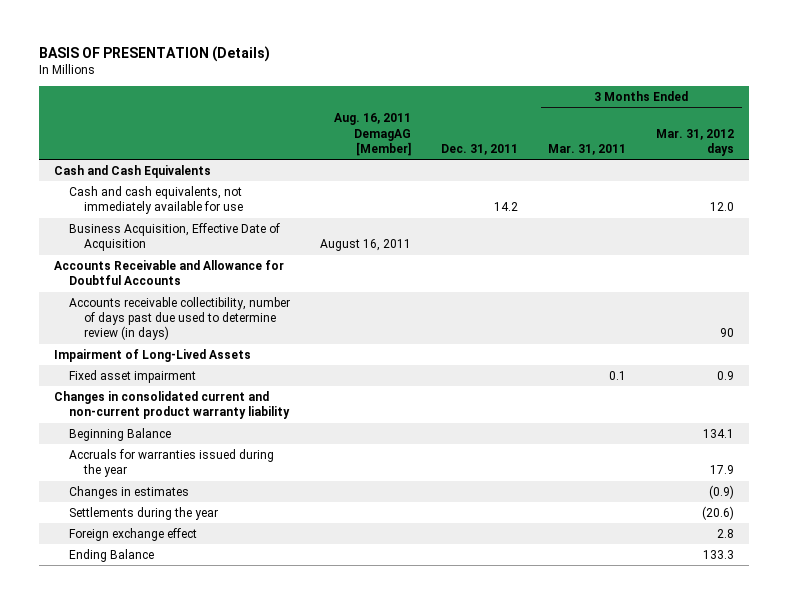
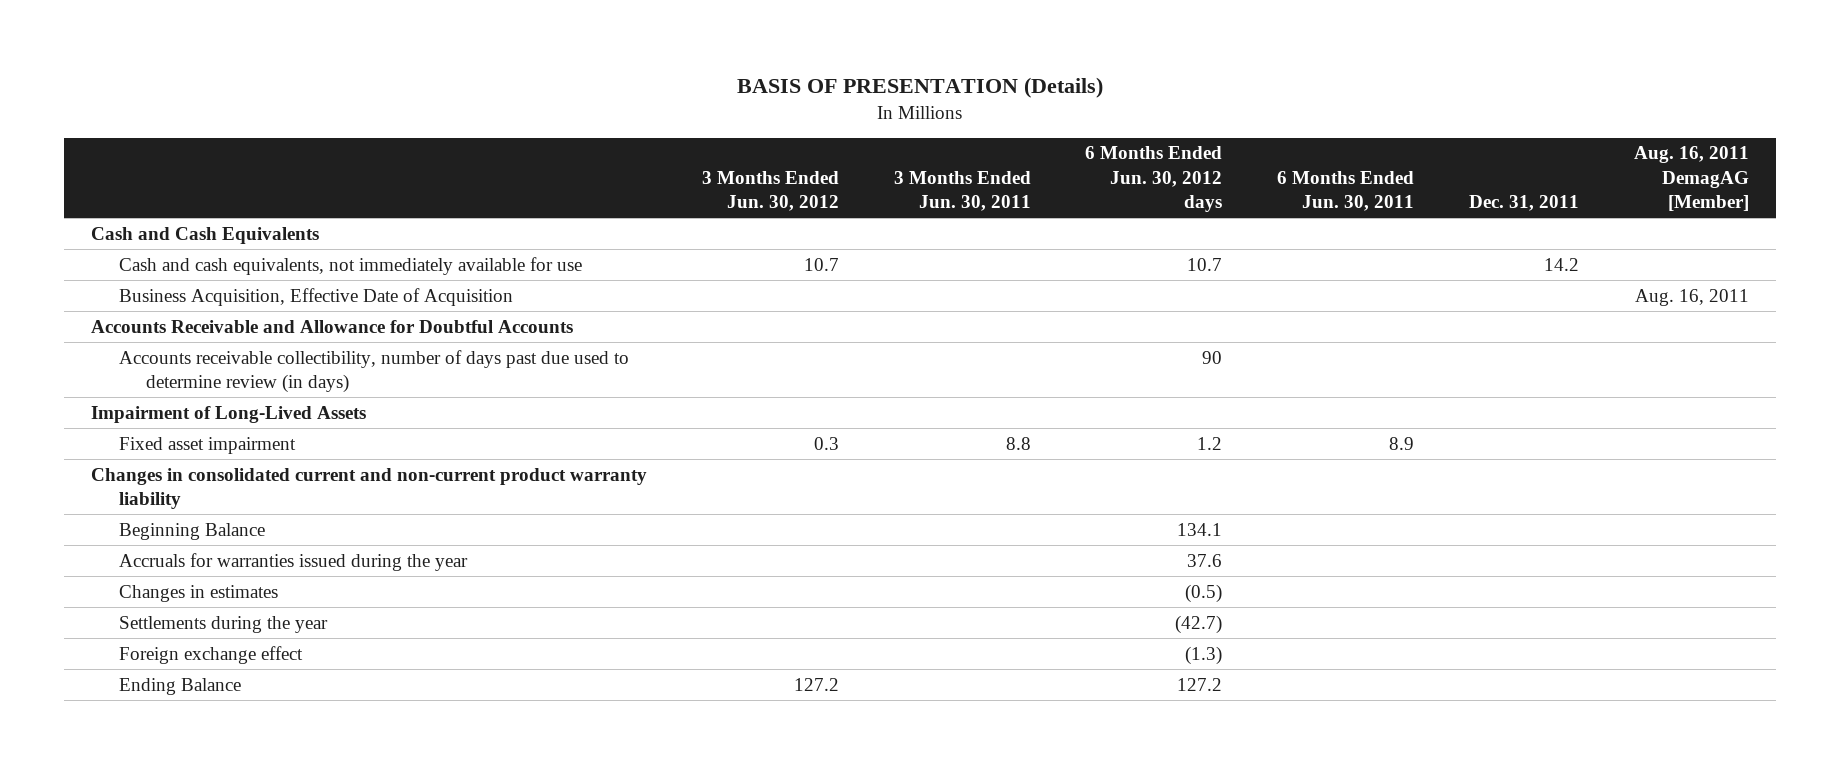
- | Aug. 16, 2011 DemagAG [Member] | Dec. 31, 2011 | 3 Months Ended Mar. 31, 2011 | 3 Months Ended Mar. 31, 2012 days
+ | 3 Months Ended Jun. 30, 2012 | 3 Months Ended Jun. 30, 2011 | 6 Months Ended Jun. 30, 2012 days | 6 Months Ended Jun. 30, 2011 | Dec. 31, 2011 | Aug. 16, 2011 DemagAG [Member]
- Business Acquisition, Effective Date of Acquisition | August 16, 2011 | | |
+ Business Acquisition, Effective Date of Acquisition | | | | | | Aug. 16, 2011

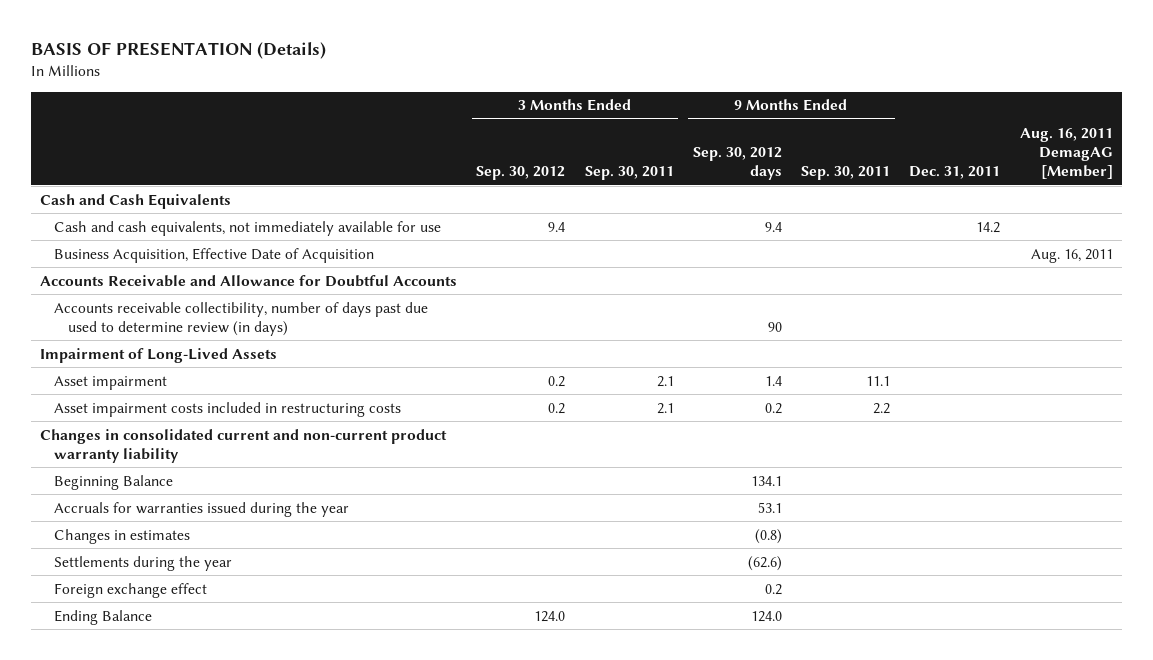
- | 3 Months Ended Jun. 30, 2012 | 3 Months Ended Jun. 30, 2011 | 6 Months Ended Jun. 30, 2012 days | 6 Months Ended Jun. 30, 2011 | Dec. 31, 2011 | Aug. 16, 2011 DemagAG [Member]
+ | 3 Months Ended Sep. 30, 2012 | 3 Months Ended Sep. 30, 2011 | 9 Months Ended Sep. 30, 2012 days | 9 Months Ended Sep. 30, 2011 | Dec. 31, 2011 | Aug. 16, 2011 DemagAG [Member]
- Fixed asset impairment | 0.3 | 8.8 | 1.2 | 8.9 | |
+ Asset impairment | 0.2 | 2.1 | 1.4 | 11.1 | |
+ Asset impairment costs included in restructuring costs | 0.2 | 2.1 | 0.2 | 2.2 | |

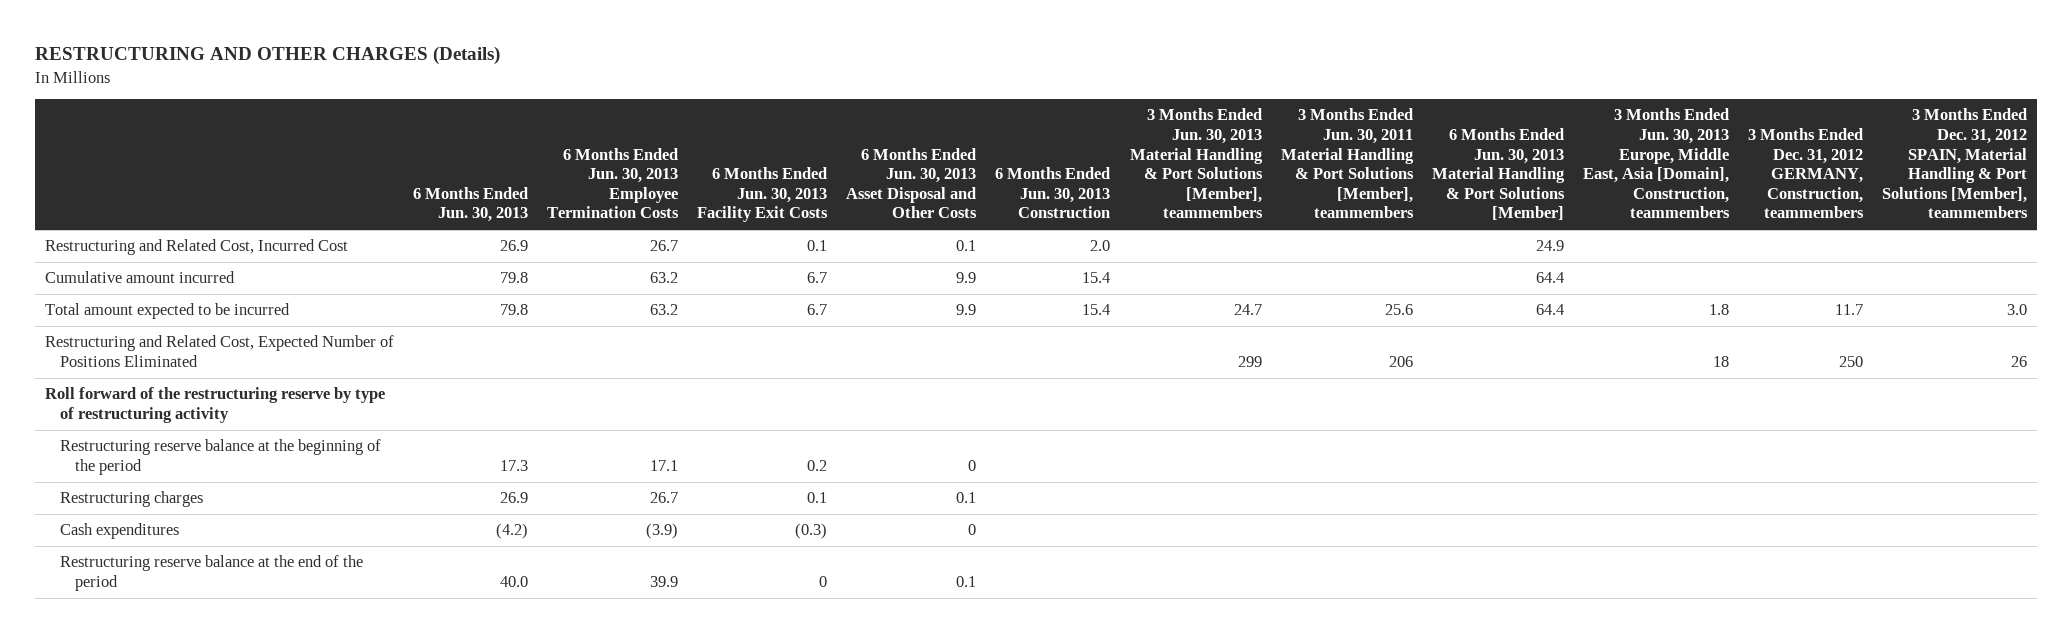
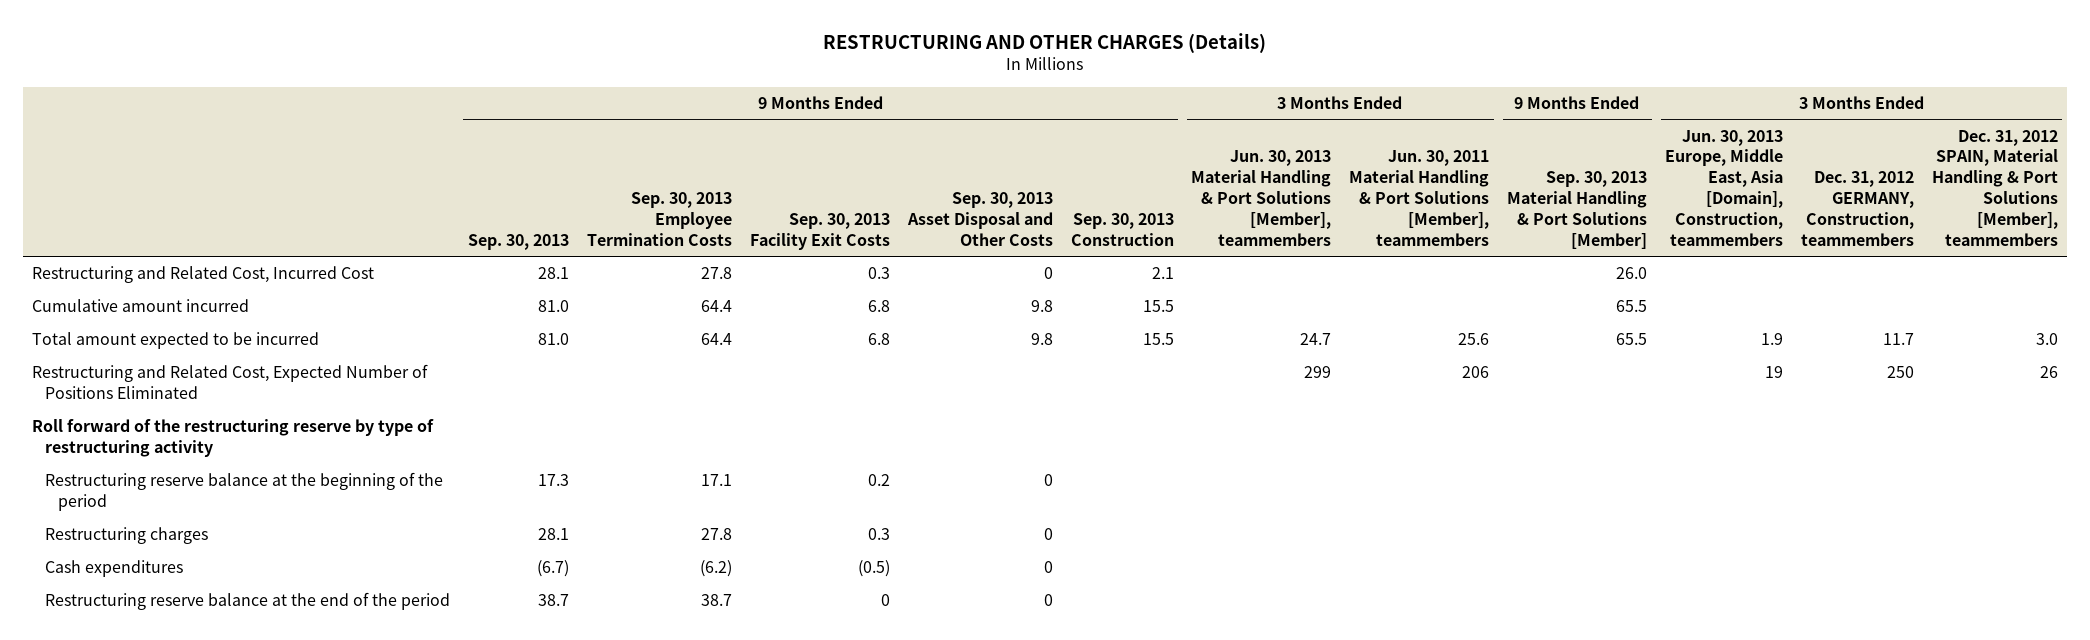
- | 6 Months Ended Jun. 30, 2013 | 6 Months Ended Jun. 30, 2013 Employee Termination Costs | 6 Months Ended Jun. 30, 2013 Facility Exit Costs | 6 Months Ended Jun. 30, 2013 Asset Disposal and Other Costs | 6 Months Ended Jun. 30, 2013 Construction | 3 Months Ended Jun. 30, 2013 Material Handling & Port Solutions [Member], teammembers | 3 Months Ended Jun. 30, 2011 Material Handling & Port Solutions [Member], teammembers | 6 Months Ended Jun. 30, 2013 Material Handling & Port Solutions [Member] | 3 Months Ended Jun. 30, 2013 Europe, Middle East, Asia [Domain], Construction, teammembers | 3 Months Ended Dec. 31, 2012 GERMANY, Construction, teammembers | 3 Months Ended Dec. 31, 2012 SPAIN, Material Handling & Port Solutions [Member], teammembers
+ | 9 Months Ended Sep. 30, 2013 | 9 Months Ended Sep. 30, 2013 Employee Termination Costs | 9 Months Ended Sep. 30, 2013 Facility Exit Costs | 9 Months Ended Sep. 30, 2013 Asset Disposal and Other Costs | 9 Months Ended Sep. 30, 2013 Construction | 3 Months Ended Jun. 30, 2013 Material Handling & Port Solutions [Member], teammembers | 3 Months Ended Jun. 30, 2011 Material Handling & Port Solutions [Member], teammembers | 9 Months Ended Sep. 30, 2013 Material Handling & Port Solutions [Member] | 3 Months Ended Jun. 30, 2013 Europe, Middle East, Asia [Domain], Construction, teammembers | 3 Months Ended Dec. 31, 2012 GERMANY, Construction, teammembers | 3 Months Ended Dec. 31, 2012 SPAIN, Material Handling & Port Solutions [Member], teammembers
- Total amount expected to be incurred | 79.8 | 63.2 | 6.7 | 9.9 | 15.4 | 24.7 | 25.6 | 64.4 | 1.8 | 11.7 | 3.0
- Restructuring and Related Cost, Expected Number of Positions Eliminated | | | | | | 299 | 206 | | 18 | 250 | 26
+ Total amount expected to be incurred | 81.0 | 64.4 | 6.8 | 9.8 | 15.5 | 24.7 | 25.6 | 65.5 | 1.9 | 11.7 | 3.0
+ Restructuring and Related Cost, Expected Number of Positions Eliminated | | | | | | 299 | 206 | | 19 | 250 | 26

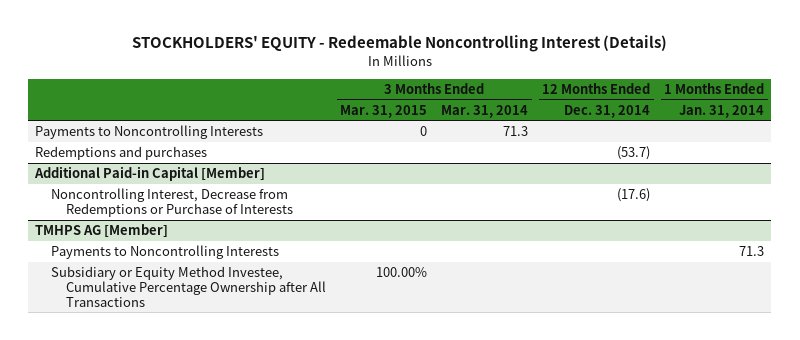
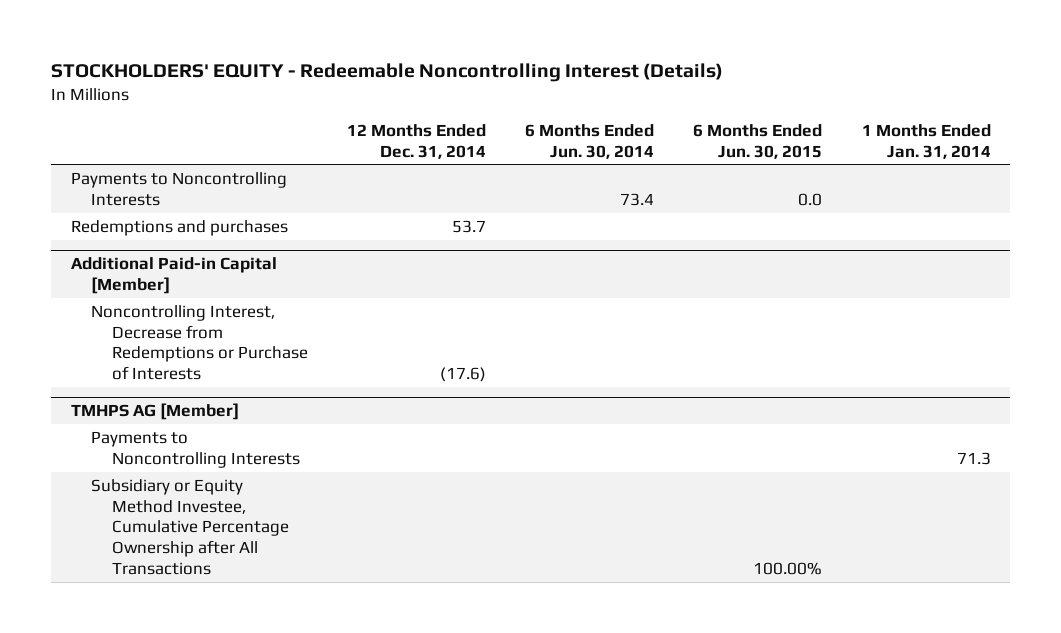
- | 3 Months Ended Mar. 31, 2015 | 3 Months Ended Mar. 31, 2014 | 12 Months Ended Dec. 31, 2014 | 1 Months Ended Jan. 31, 2014
+ | 12 Months Ended Dec. 31, 2014 | 6 Months Ended Jun. 30, 2014 | 6 Months Ended Jun. 30, 2015 | 1 Months Ended Jan. 31, 2014
- Redemptions and purchases | | | (53.7) |
+ Redemptions and purchases | 53.7 | | |

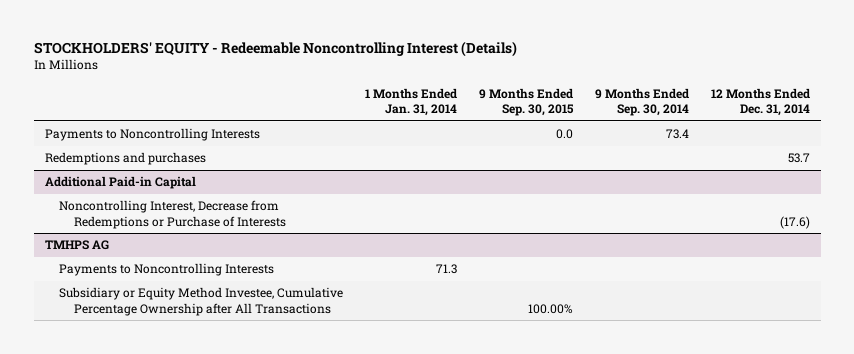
- | 12 Months Ended Dec. 31, 2014 | 6 Months Ended Jun. 30, 2014 | 6 Months Ended Jun. 30, 2015 | 1 Months Ended Jan. 31, 2014
+ | 1 Months Ended Jan. 31, 2014 | 9 Months Ended Sep. 30, 2015 | 9 Months Ended Sep. 30, 2014 | 12 Months Ended Dec. 31, 2014
- Additional Paid-in Capital [Member]
+ Additional Paid-in Capital
- TMHPS AG [Member]
+ TMHPS AG

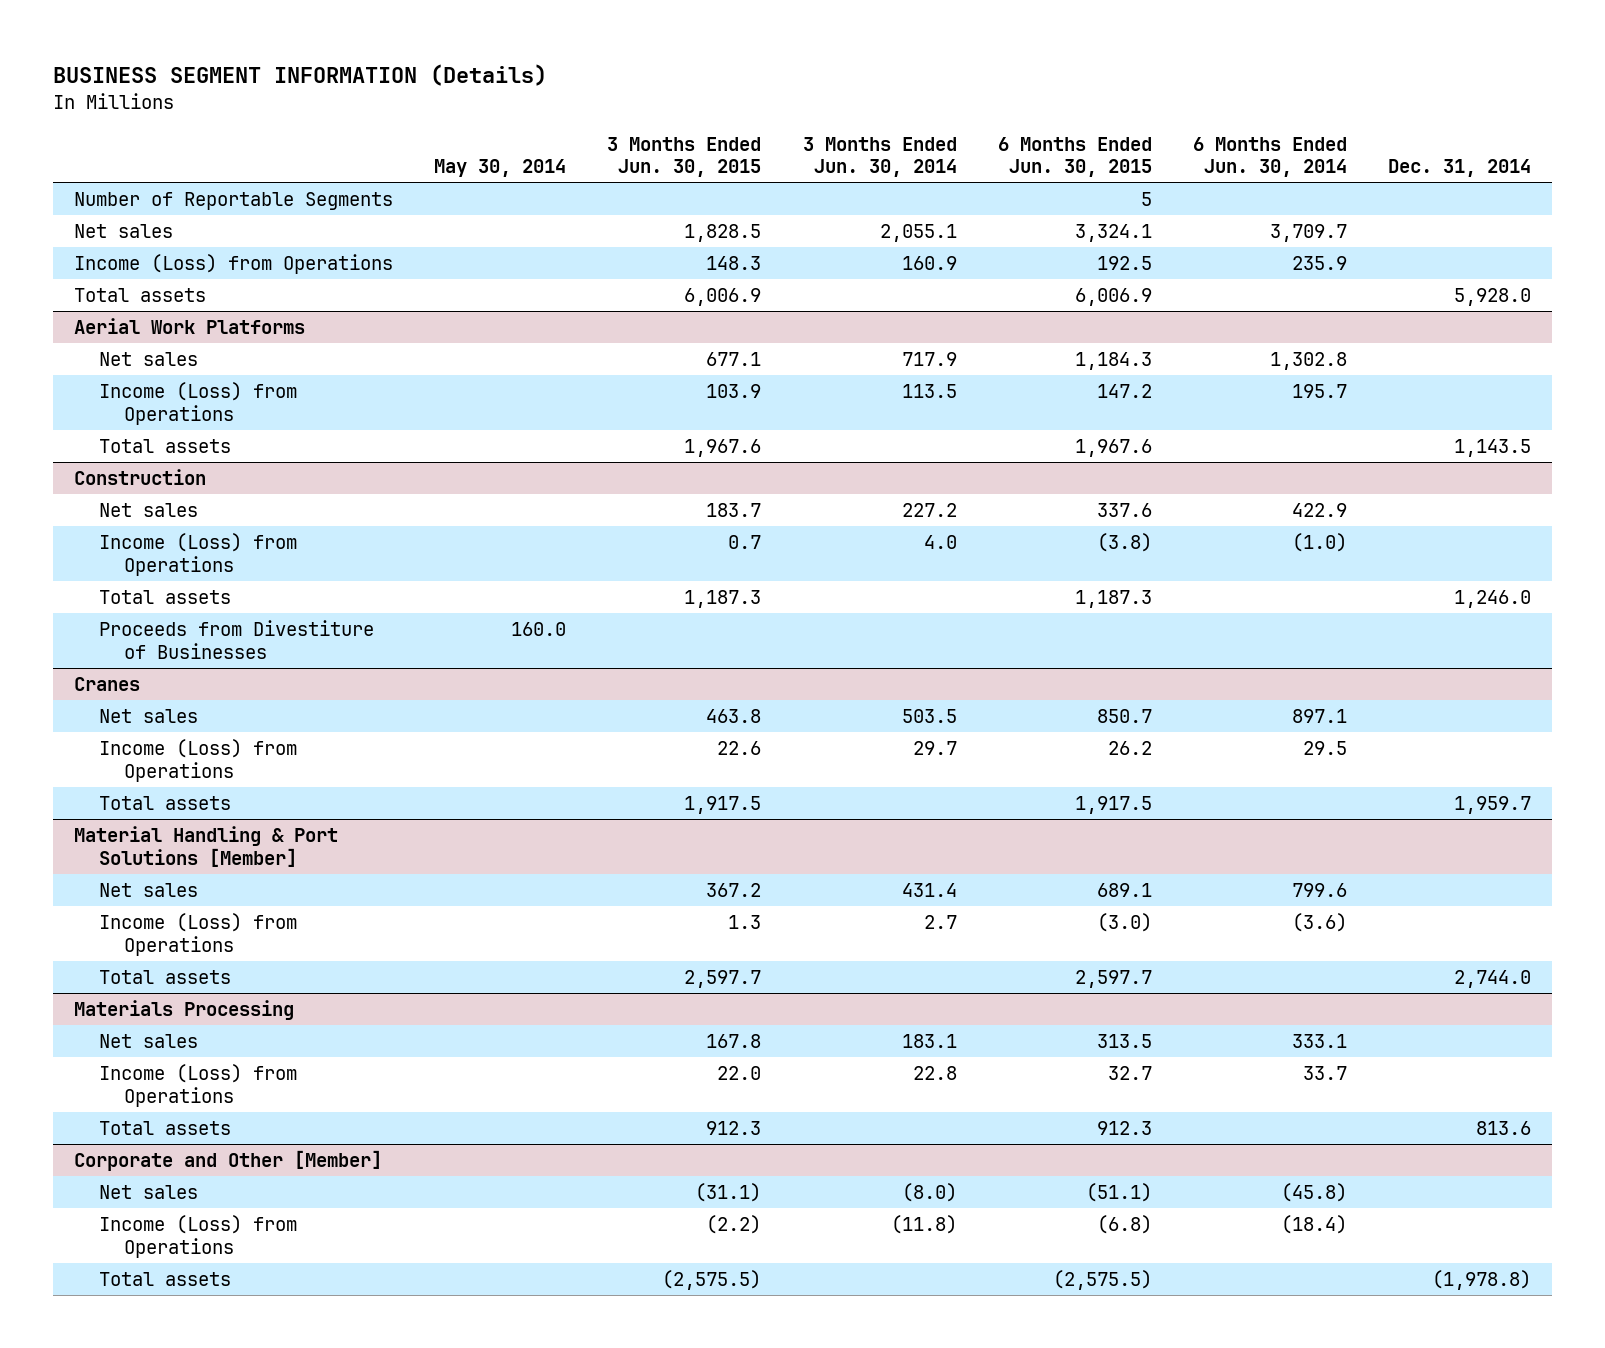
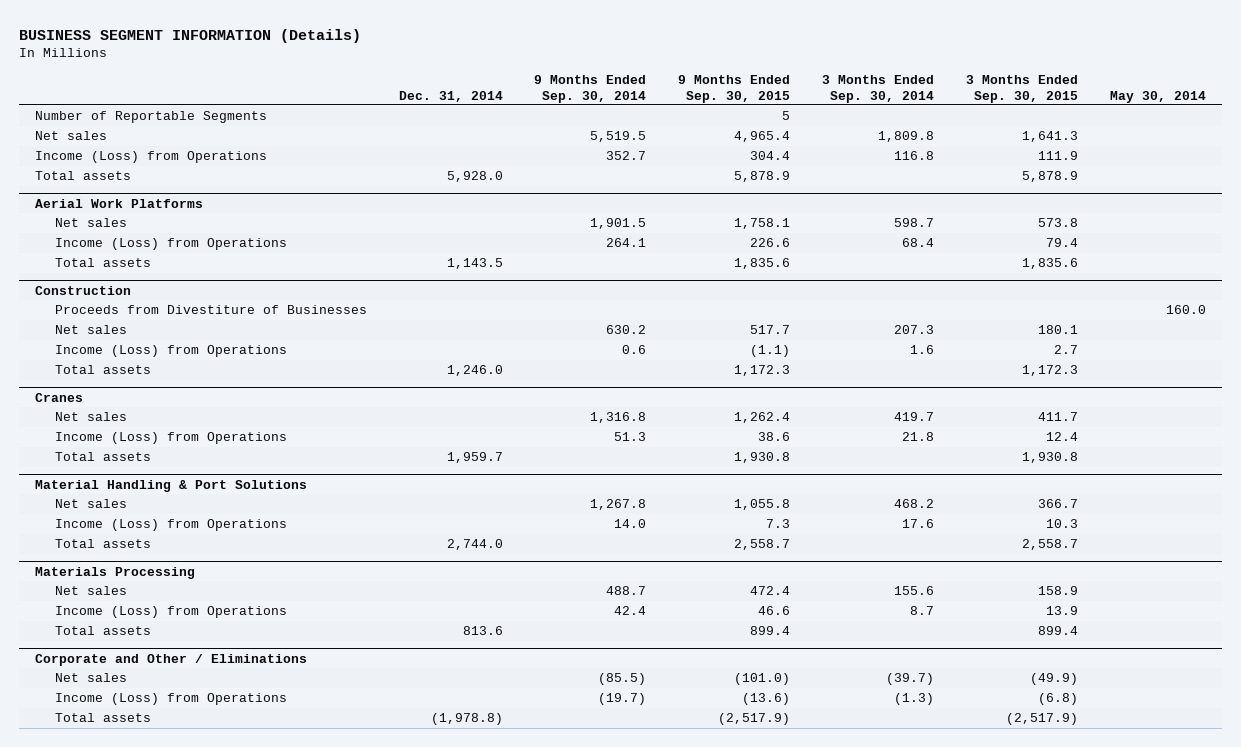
- | May 30, 2014 | 3 Months Ended Jun. 30, 2015 | 3 Months Ended Jun. 30, 2014 | 6 Months Ended Jun. 30, 2015 | 6 Months Ended Jun. 30, 2014 | Dec. 31, 2014
+ | Dec. 31, 2014 | 9 Months Ended Sep. 30, 2014 | 9 Months Ended Sep. 30, 2015 | 3 Months Ended Sep. 30, 2014 | 3 Months Ended Sep. 30, 2015 | May 30, 2014
@ Construction
moved up: Proceeds from Divestiture of Businesses | | | | | | 160.0
- Material Handling & Port Solutions [Member]
+ Material Handling & Port Solutions
- Corporate and Other [Member]
+ Corporate and Other / Eliminations

